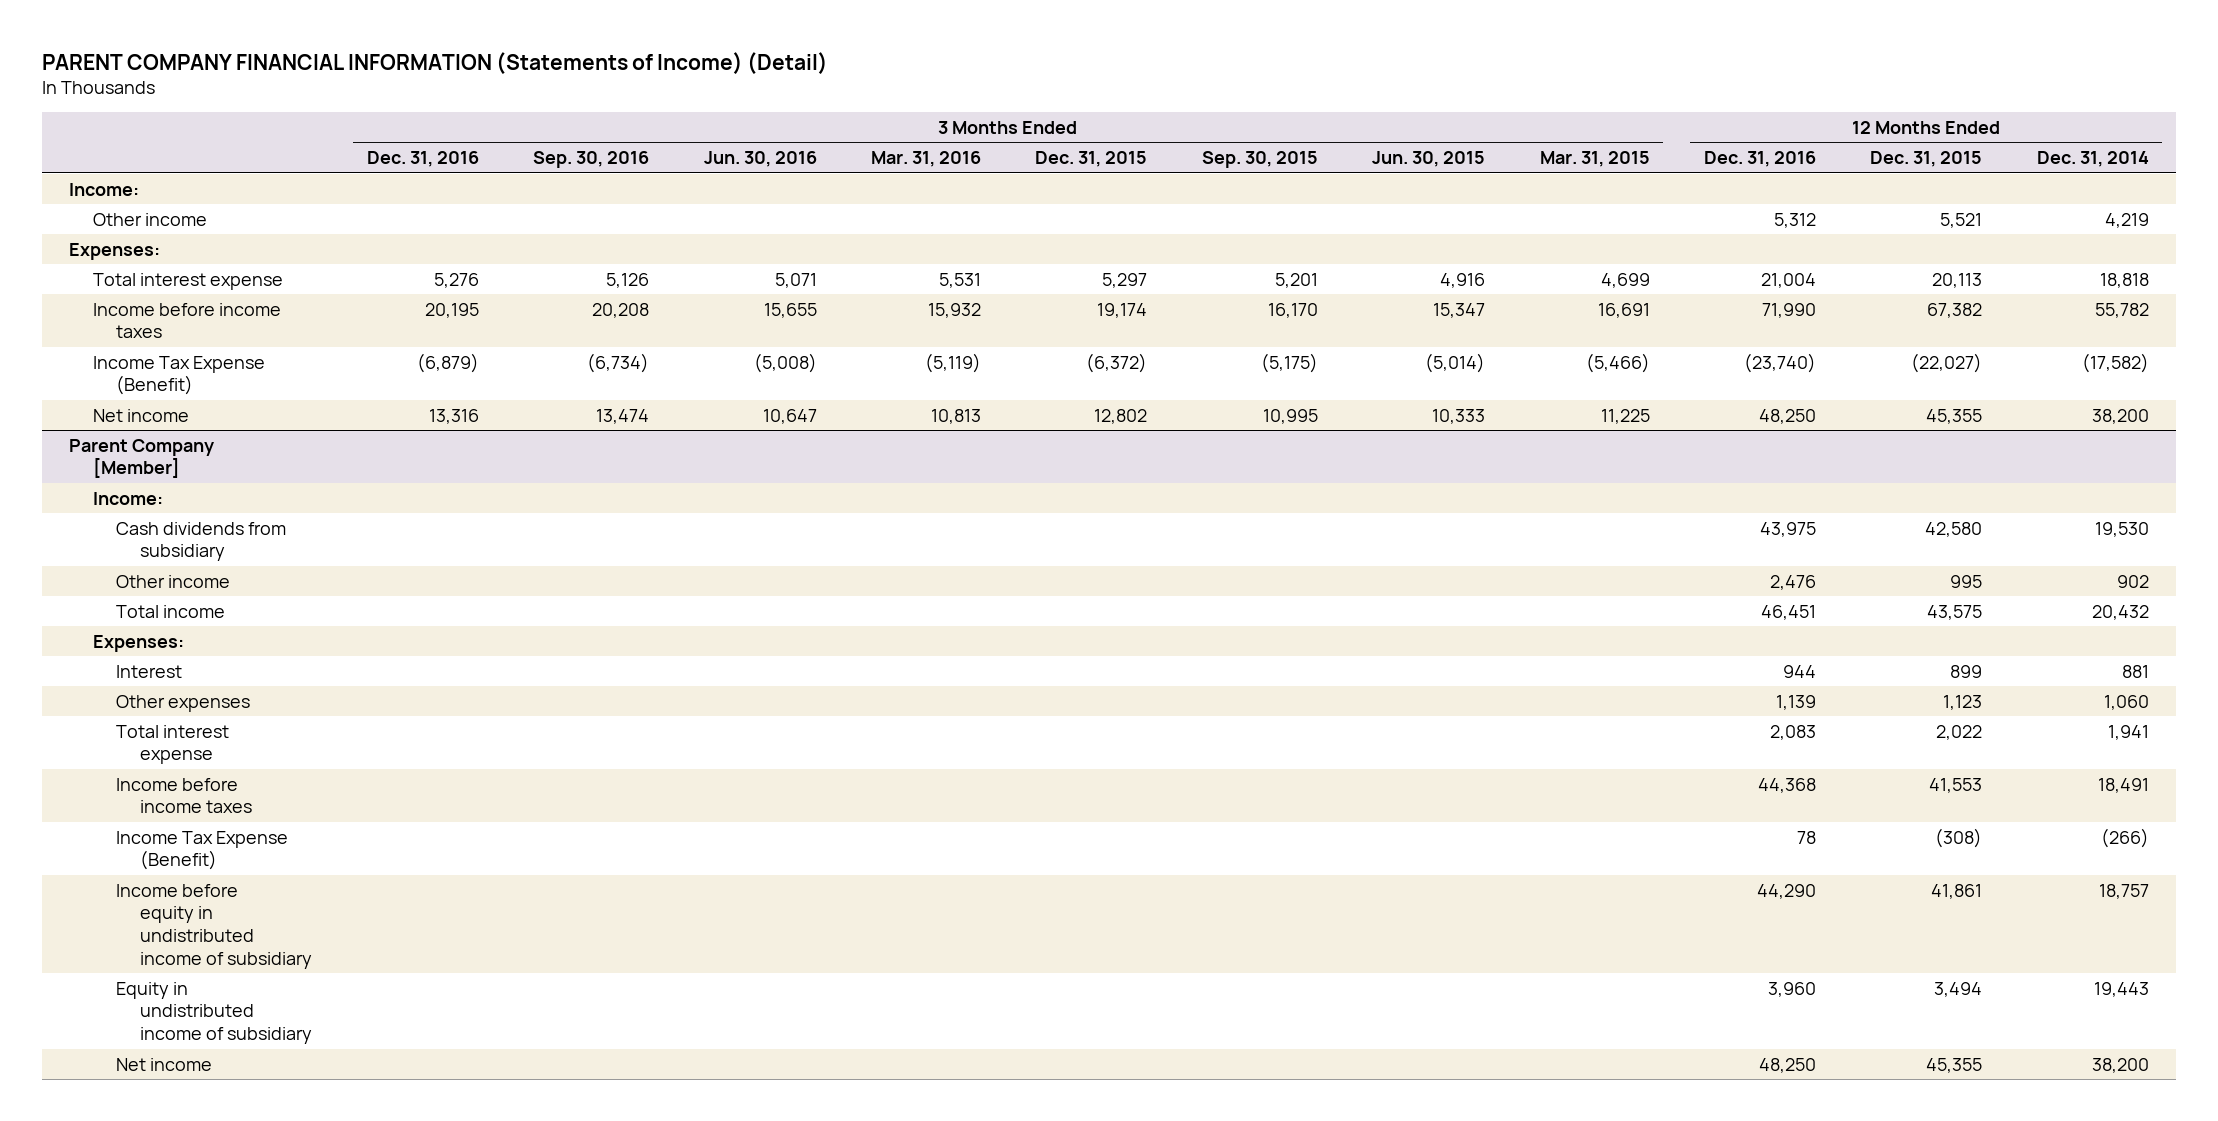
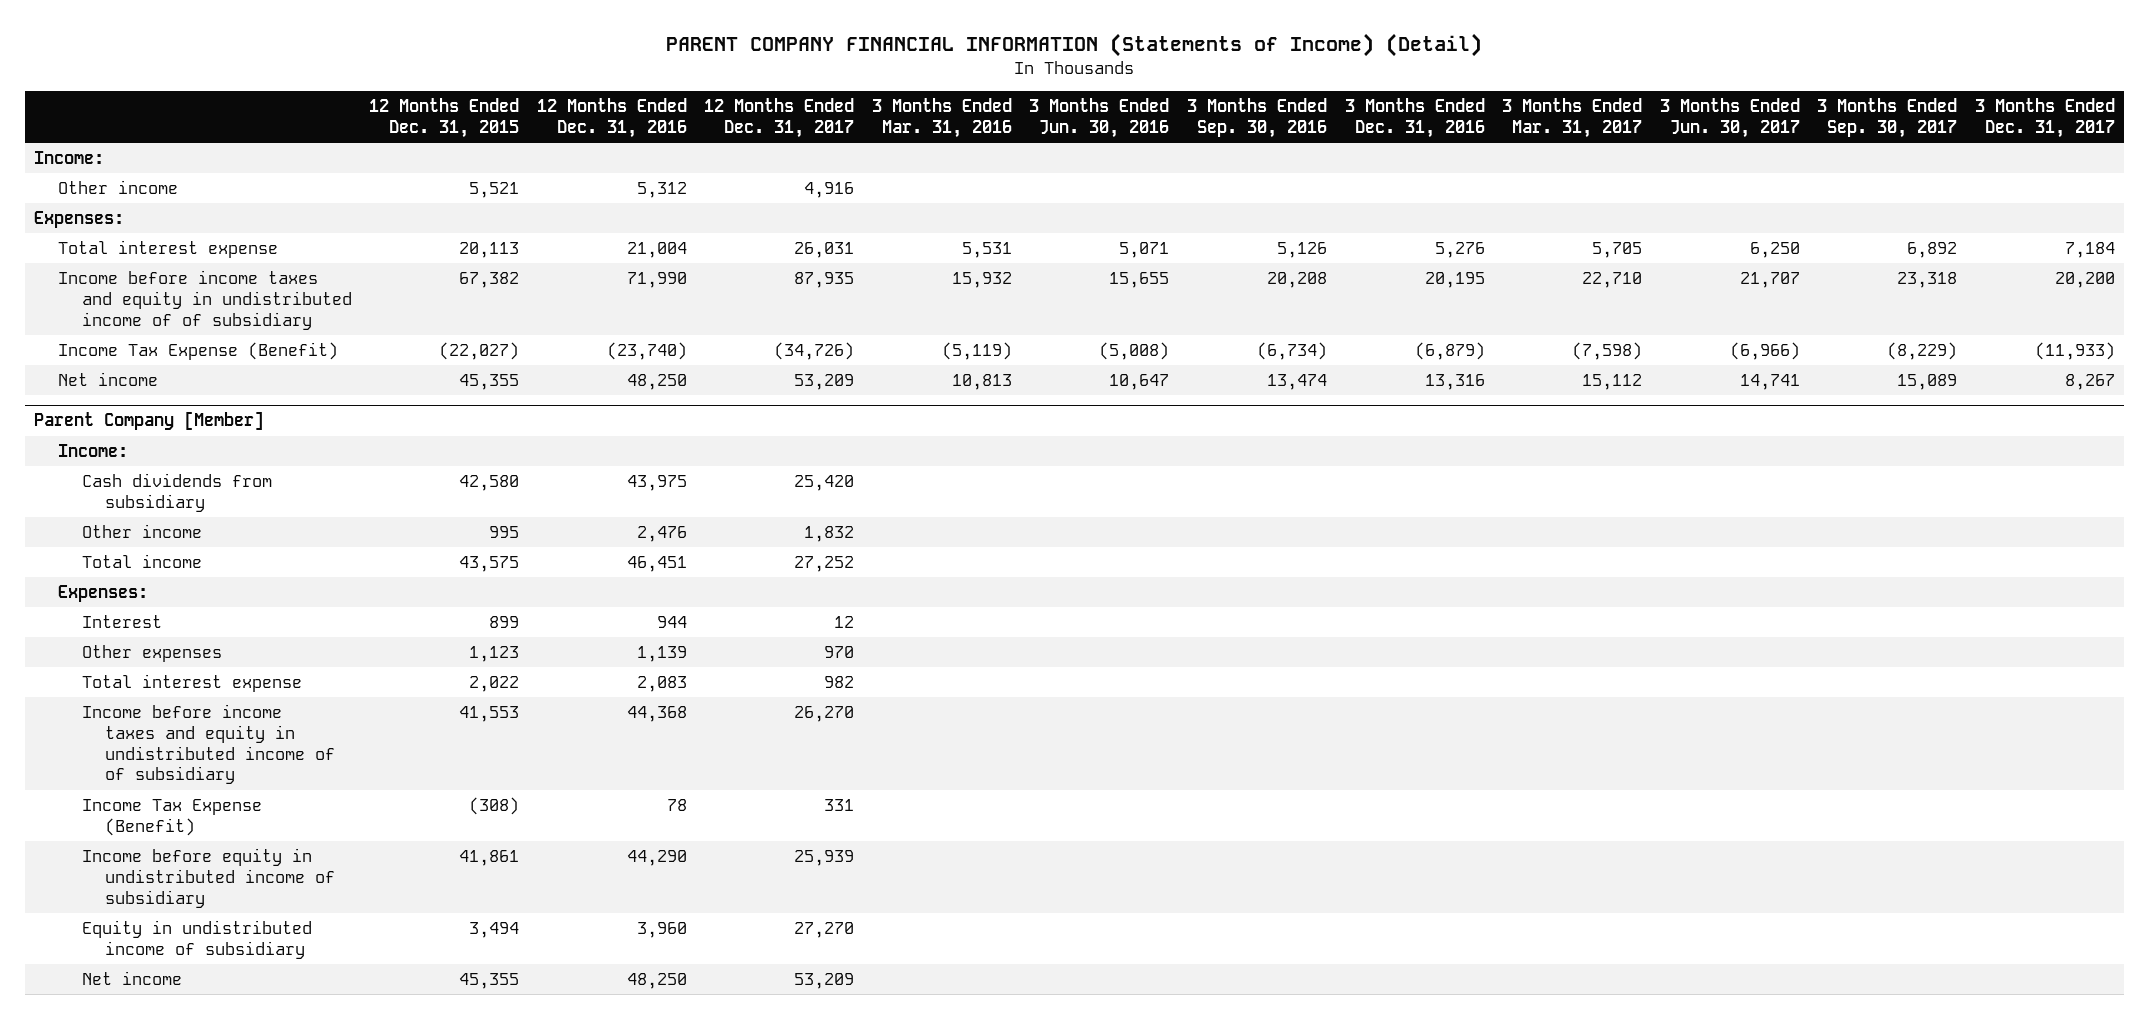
- | 3 Months Ended Dec. 31, 2016 | 3 Months Ended Sep. 30, 2016 | 3 Months Ended Jun. 30, 2016 | 3 Months Ended Mar. 31, 2016 | 3 Months Ended Dec. 31, 2015 | 3 Months Ended Sep. 30, 2015 | 3 Months Ended Jun. 30, 2015 | 3 Months Ended Mar. 31, 2015 | 12 Months Ended Dec. 31, 2016 | 12 Months Ended Dec. 31, 2015 | 12 Months Ended Dec. 31, 2014
+ | 12 Months Ended Dec. 31, 2015 | 12 Months Ended Dec. 31, 2016 | 12 Months Ended Dec. 31, 2017 | 3 Months Ended Mar. 31, 2016 | 3 Months Ended Jun. 30, 2016 | 3 Months Ended Sep. 30, 2016 | 3 Months Ended Dec. 31, 2016 | 3 Months Ended Mar. 31, 2017 | 3 Months Ended Jun. 30, 2017 | 3 Months Ended Sep. 30, 2017 | 3 Months Ended Dec. 31, 2017
- Income before income taxes | 20,195 | 20,208 | 15,655 | 15,932 | 19,174 | 16,170 | 15,347 | 16,691 | 71,990 | 67,382 | 55,782
+ Income before income taxes and equity in undistributed income of of subsidiary | 67,382 | 71,990 | 87,935 | 15,932 | 15,655 | 20,208 | 20,195 | 22,710 | 21,707 | 23,318 | 20,200
@ Parent Company [Member]
- Income before income taxes | | | | | | | | | 44,368 | 41,553 | 18,491
+ Income before income taxes and equity in undistributed income of of subsidiary | 41,553 | 44,368 | 26,270 | | | | | | | |

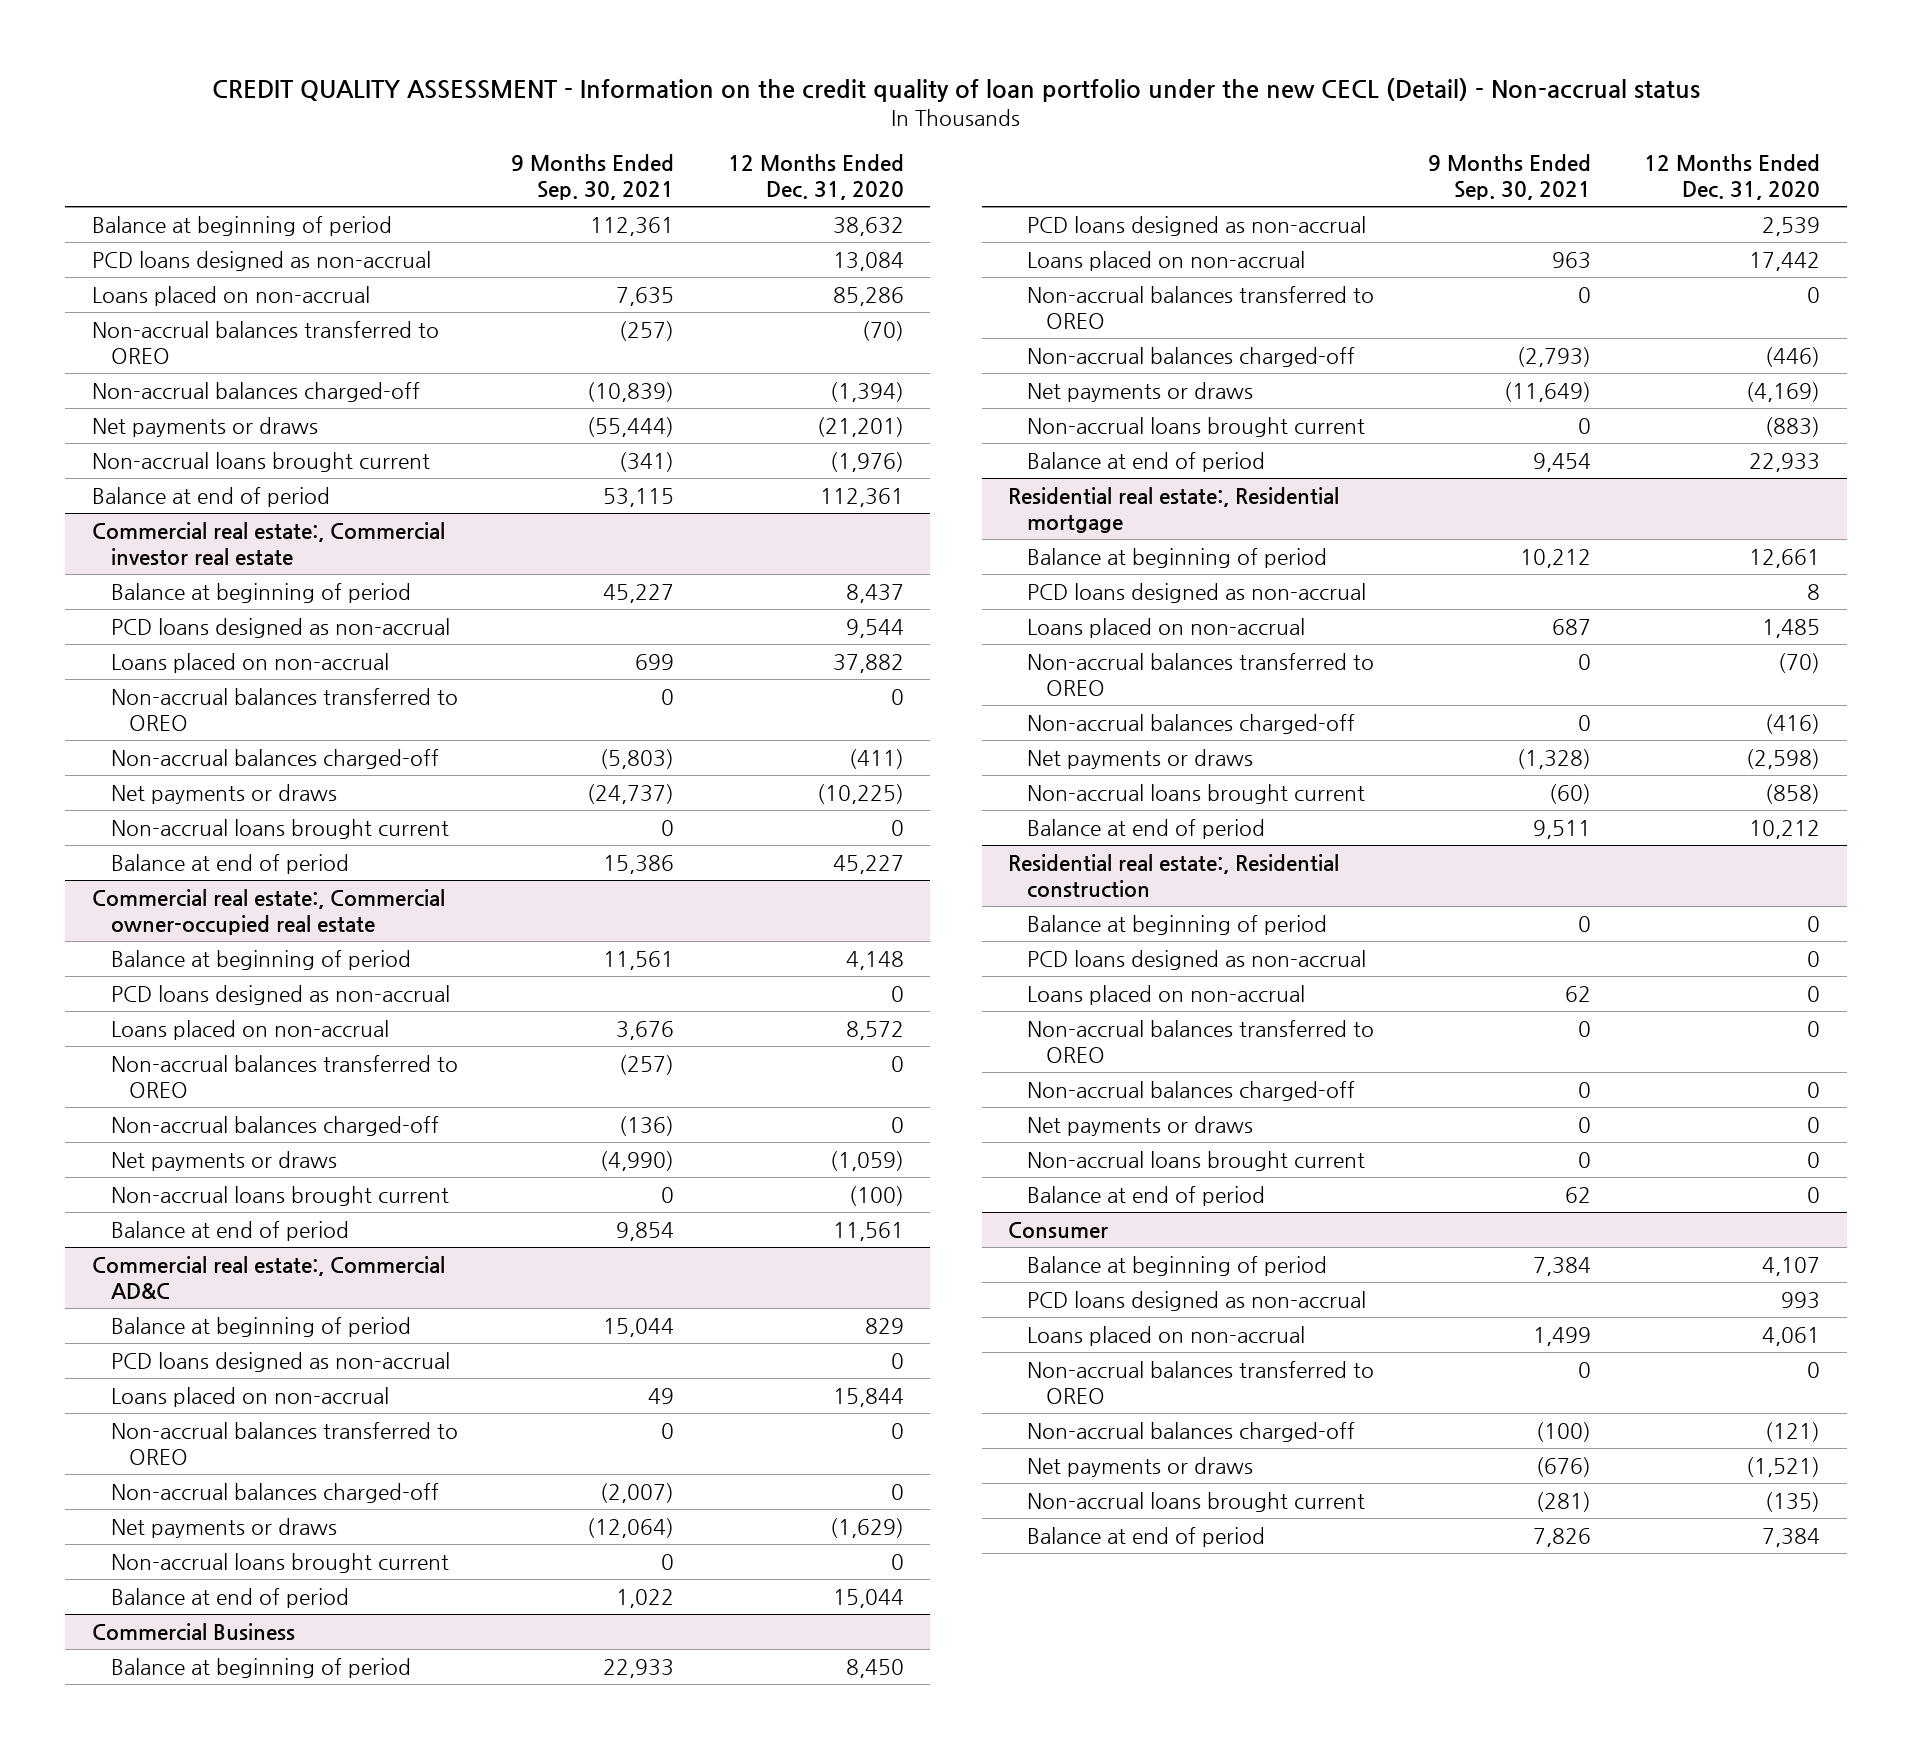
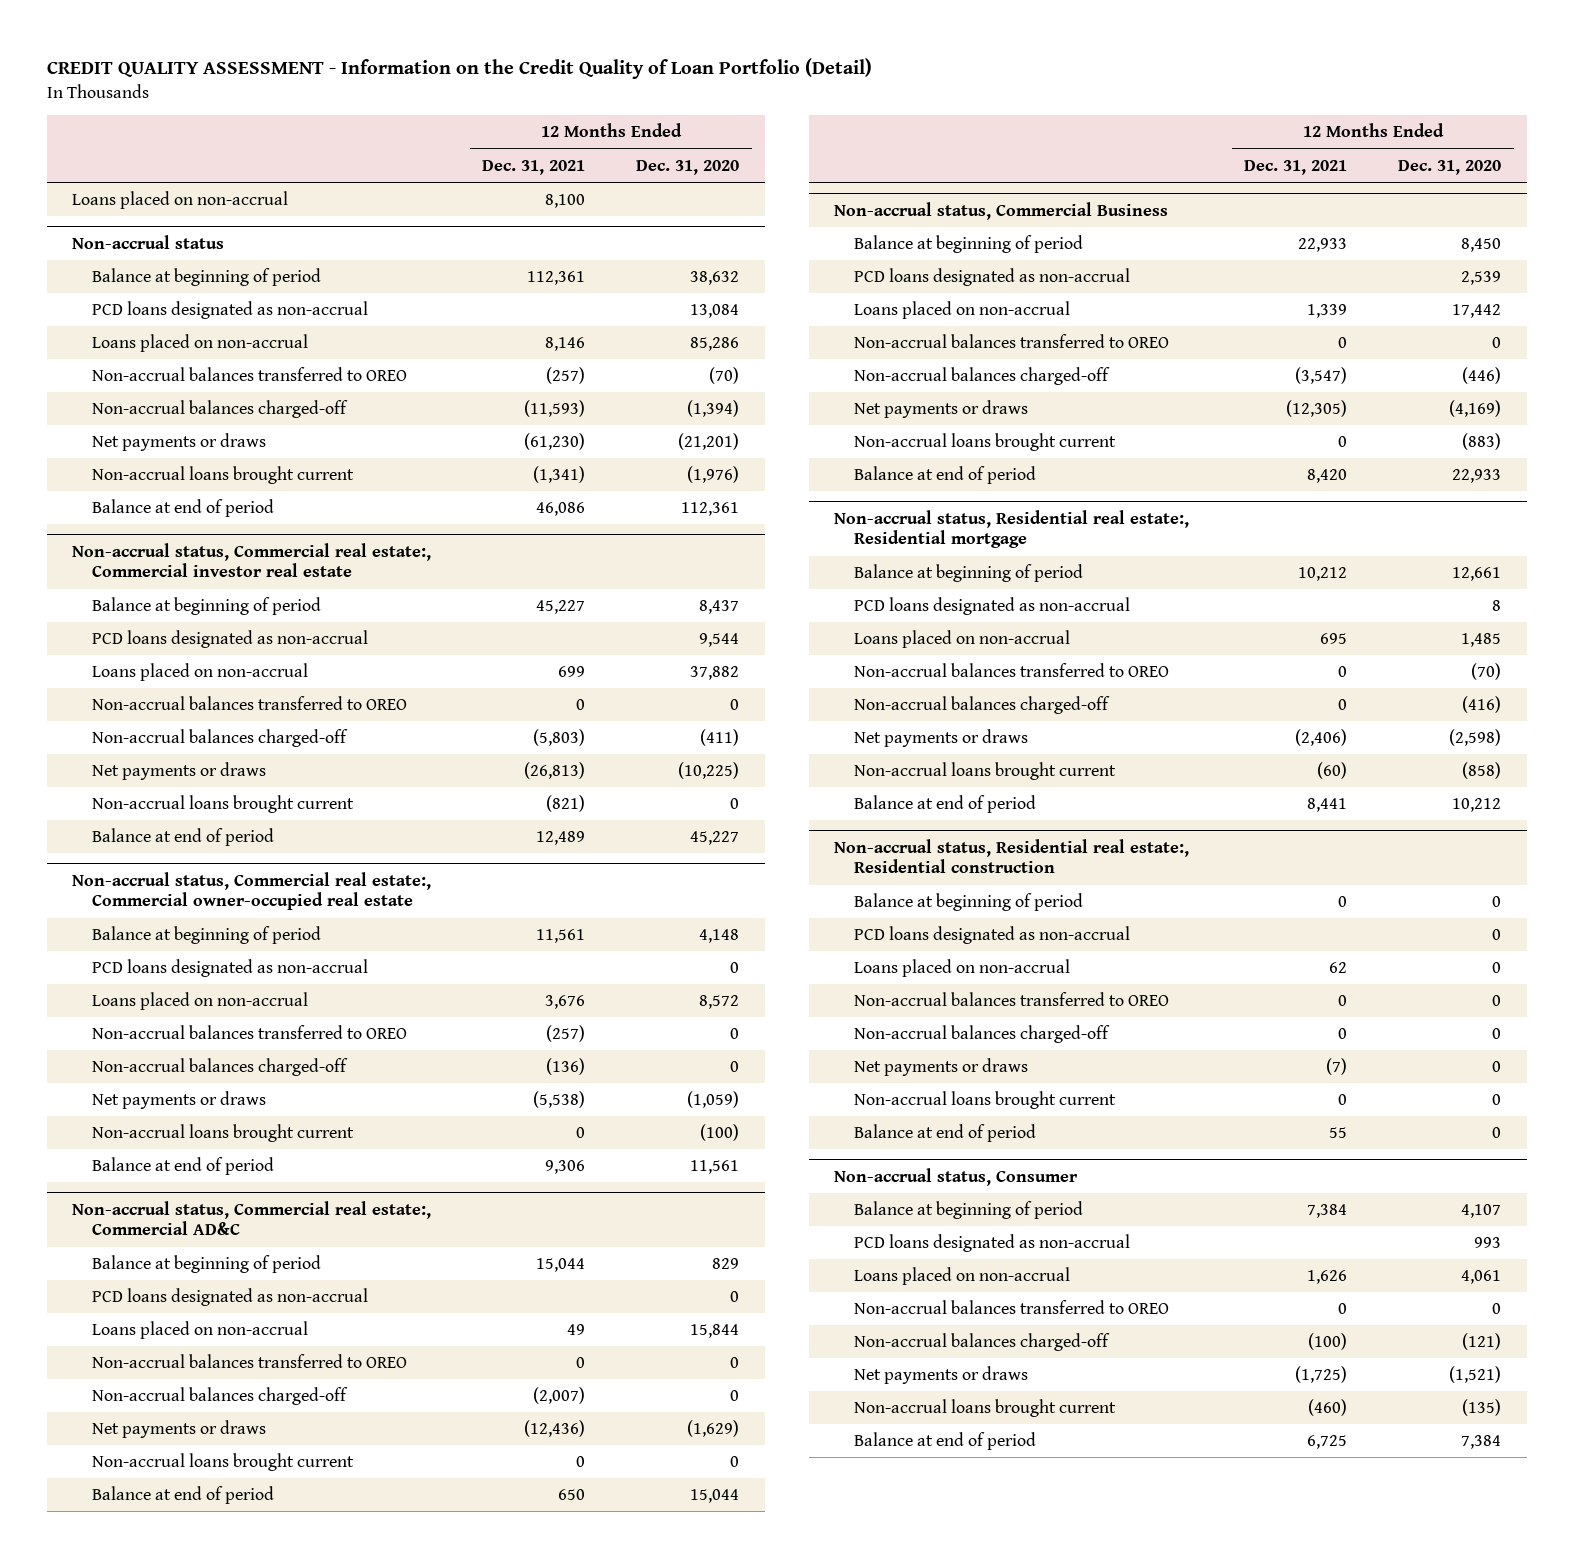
- CREDIT QUALITY ASSESSMENT - Information on the credit quality of loan portfolio under the new CECL (Detail) - Non-accrual status
+ CREDIT QUALITY ASSESSMENT - Information on the Credit Quality of Loan Portfolio (Detail)
- | 9 Months Ended Sep. 30, 2021 | 12 Months Ended Dec. 31, 2020
+ | 12 Months Ended Dec. 31, 2021 | 12 Months Ended Dec. 31, 2020
+ Loans placed on non-accrual | 8,100 |
+ Non-accrual status
- PCD loans designed as non-accrual | | 13,084
+ PCD loans designated as non-accrual | | 13,084
- Commercial real estate:, Commercial investor real estate
+ Non-accrual status, Commercial real estate:, Commercial investor real estate
- PCD loans designed as non-accrual | | 9,544
+ PCD loans designated as non-accrual | | 9,544
- Commercial real estate:, Commercial owner-occupied real estate
+ Non-accrual status, Commercial real estate:, Commercial owner-occupied real estate
- PCD loans designed as non-accrual | | 0
+ PCD loans designated as non-accrual | | 0
- Commercial real estate:, Commercial AD&C
+ Non-accrual status, Commercial real estate:, Commercial AD&C
- PCD loans designed as non-accrual | | 0
+ PCD loans designated as non-accrual | | 0
- Commercial Business
+ Non-accrual status, Commercial Business
- PCD loans designed as non-accrual | | 2,539
+ PCD loans designated as non-accrual | | 2,539
- Residential real estate:, Residential mortgage
+ Non-accrual status, Residential real estate:, Residential mortgage
- PCD loans designed as non-accrual | | 8
+ PCD loans designated as non-accrual | | 8
- Residential real estate:, Residential construction
+ Non-accrual status, Residential real estate:, Residential construction
- PCD loans designed as non-accrual | | 0
+ PCD loans designated as non-accrual | | 0
- Consumer
+ Non-accrual status, Consumer
- PCD loans designed as non-accrual | | 993
+ PCD loans designated as non-accrual | | 993

